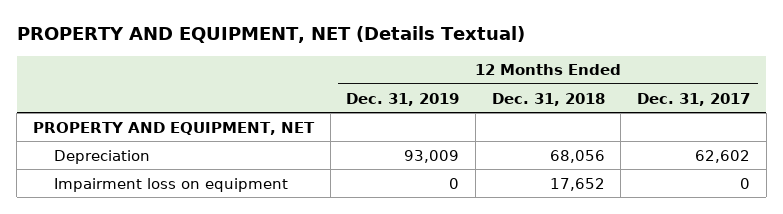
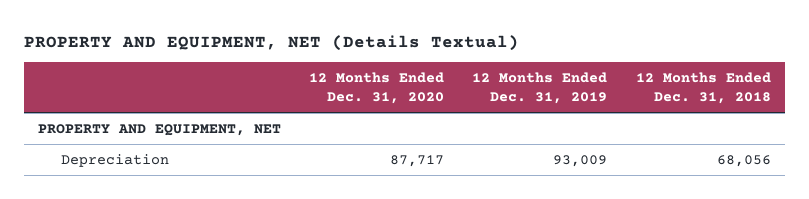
- | 12 Months Ended Dec. 31, 2019 | 12 Months Ended Dec. 31, 2018 | 12 Months Ended Dec. 31, 2017
+ | 12 Months Ended Dec. 31, 2020 | 12 Months Ended Dec. 31, 2019 | 12 Months Ended Dec. 31, 2018
- Impairment loss on equipment | 0 | 17,652 | 0

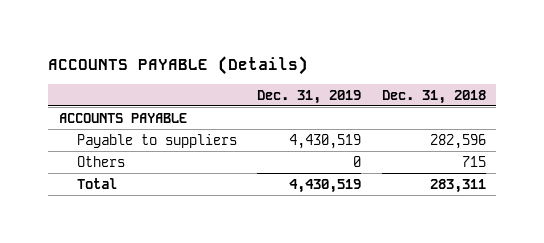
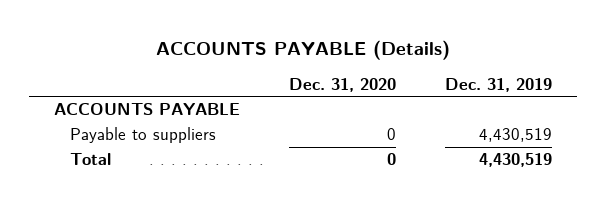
- | Dec. 31, 2019 | Dec. 31, 2018
+ | Dec. 31, 2020 | Dec. 31, 2019
- Others | 0 | 715

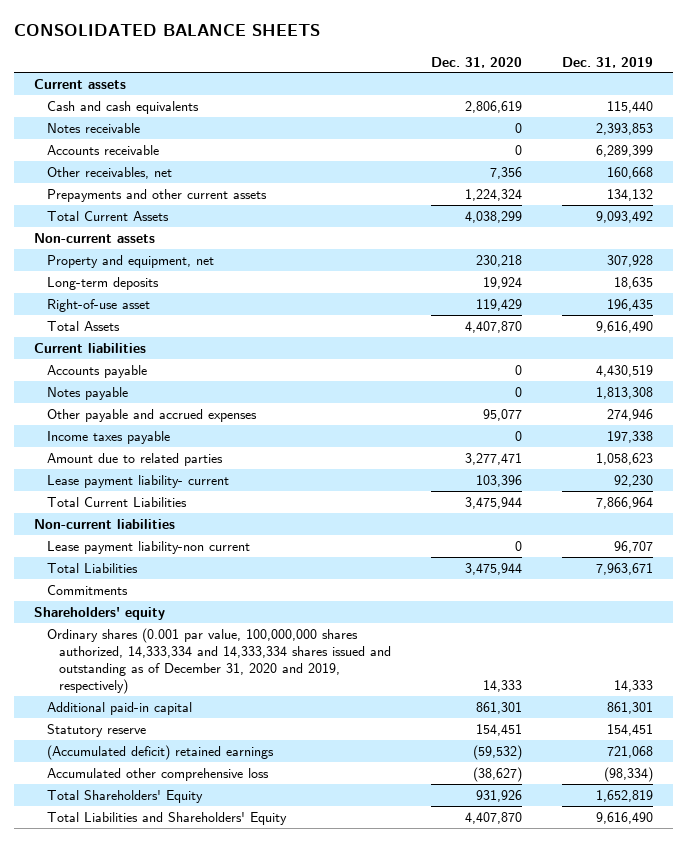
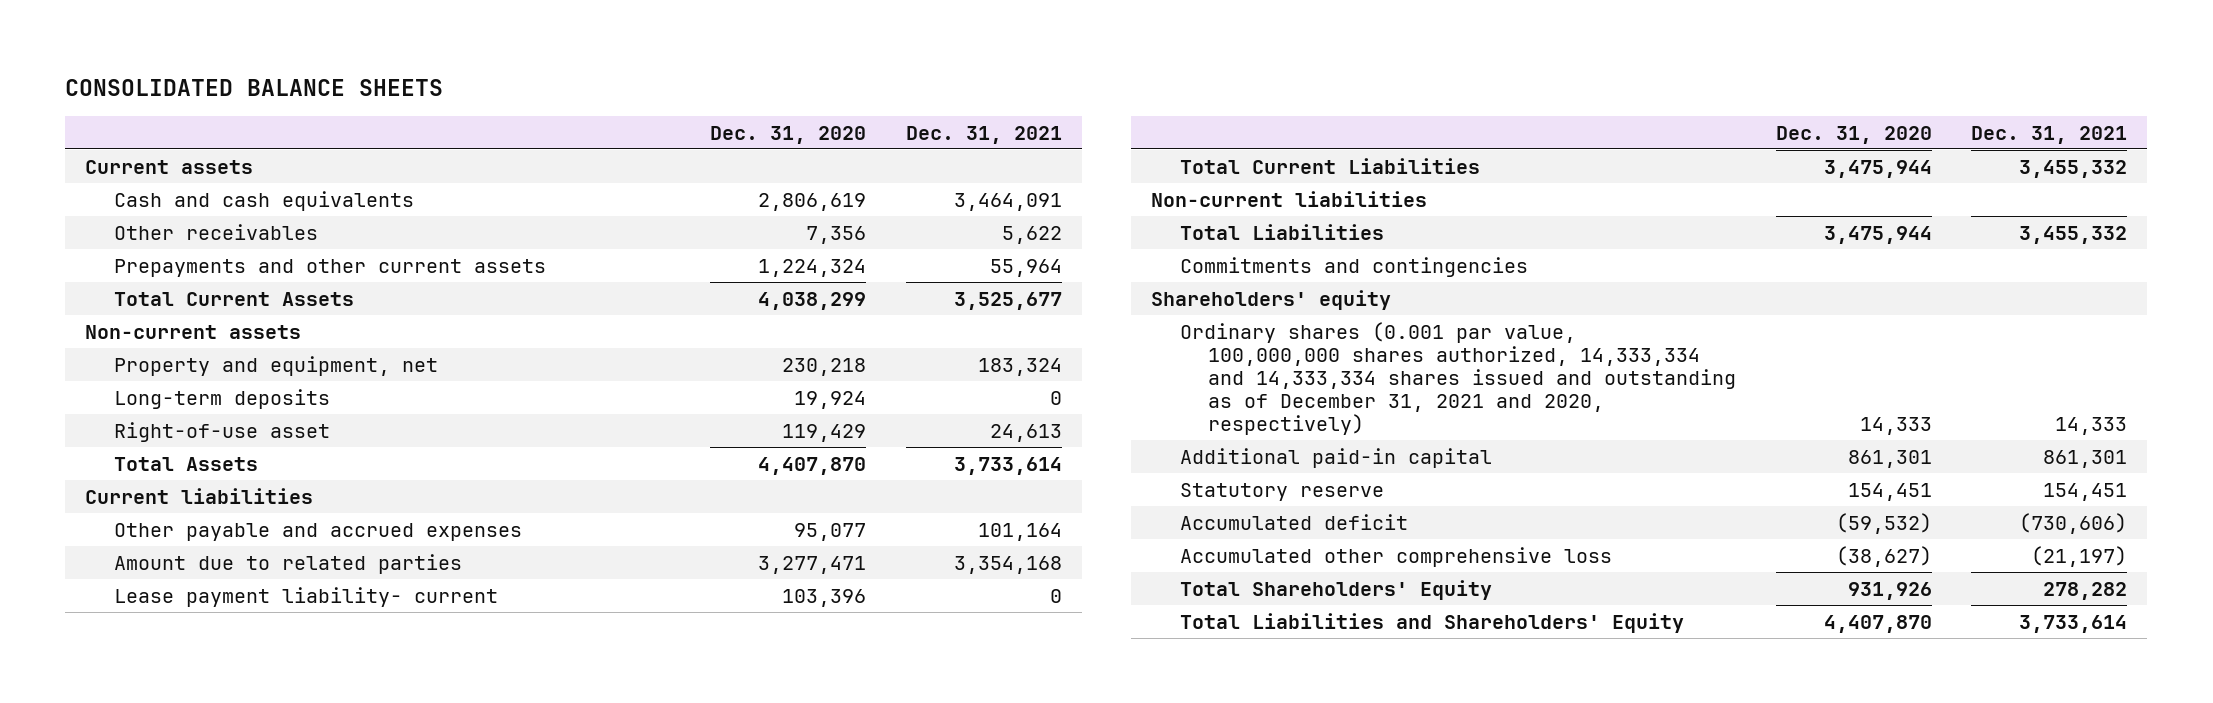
- | Dec. 31, 2020 | Dec. 31, 2019
+ | Dec. 31, 2020 | Dec. 31, 2021
- Notes receivable | 0 | 2,393,853
- Accounts receivable | 0 | 6,289,399
- Other receivables, net | 7,356 | 160,668
+ Other receivables | 7,356 | 5,622
- Accounts payable | 0 | 4,430,519
- Notes payable | 0 | 1,813,308
- Income taxes payable | 0 | 197,338
- Lease payment liability-non current | 0 | 96,707
- Commitments
+ Commitments and contingencies
- Ordinary shares (0.001 par value, 100,000,000 shares authorized, 14,333,334 and 14,333,334 shares issued and outstanding as of December 31, 2020 and 2019, respectively) | 14,333 | 14,333
+ Ordinary shares (0.001 par value, 100,000,000 shares authorized, 14,333,334 and 14,333,334 shares issued and outstanding as of December 31, 2021 and 2020, respectively) | 14,333 | 14,333
- (Accumulated deficit) retained earnings | (59,532) | 721,068
+ Accumulated deficit | (59,532) | (730,606)

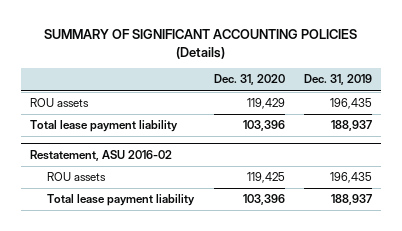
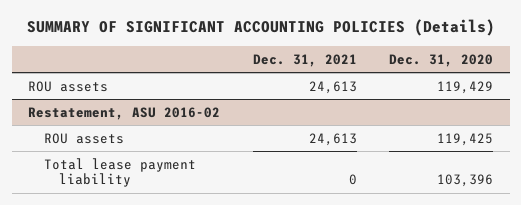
- | Dec. 31, 2020 | Dec. 31, 2019
+ | Dec. 31, 2021 | Dec. 31, 2020
- Total lease payment liability | 103,396 | 188,937

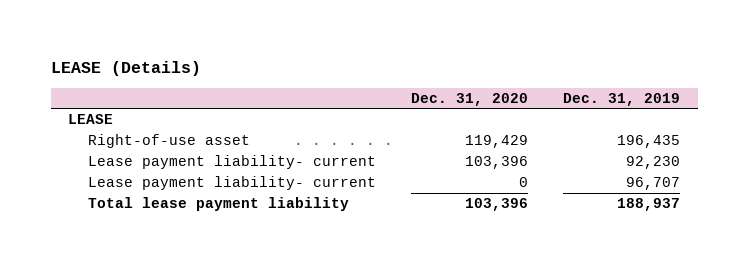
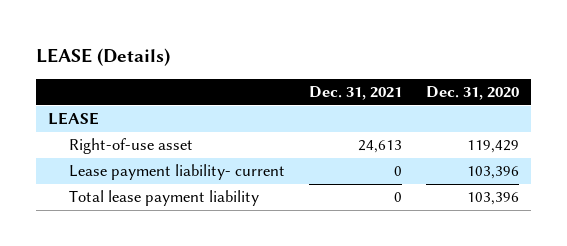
- | Dec. 31, 2020 | Dec. 31, 2019
+ | Dec. 31, 2021 | Dec. 31, 2020
- Lease payment liability- current | 0 | 96,707

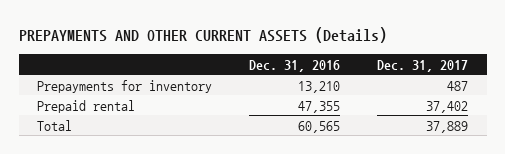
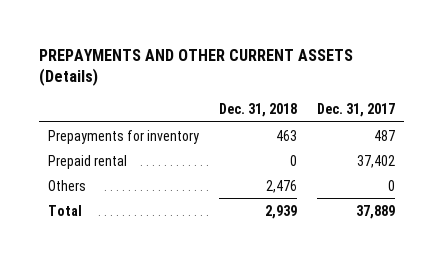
- | Dec. 31, 2016 | Dec. 31, 2017
+ | Dec. 31, 2018 | Dec. 31, 2017
+ Others | 2,476 | 0

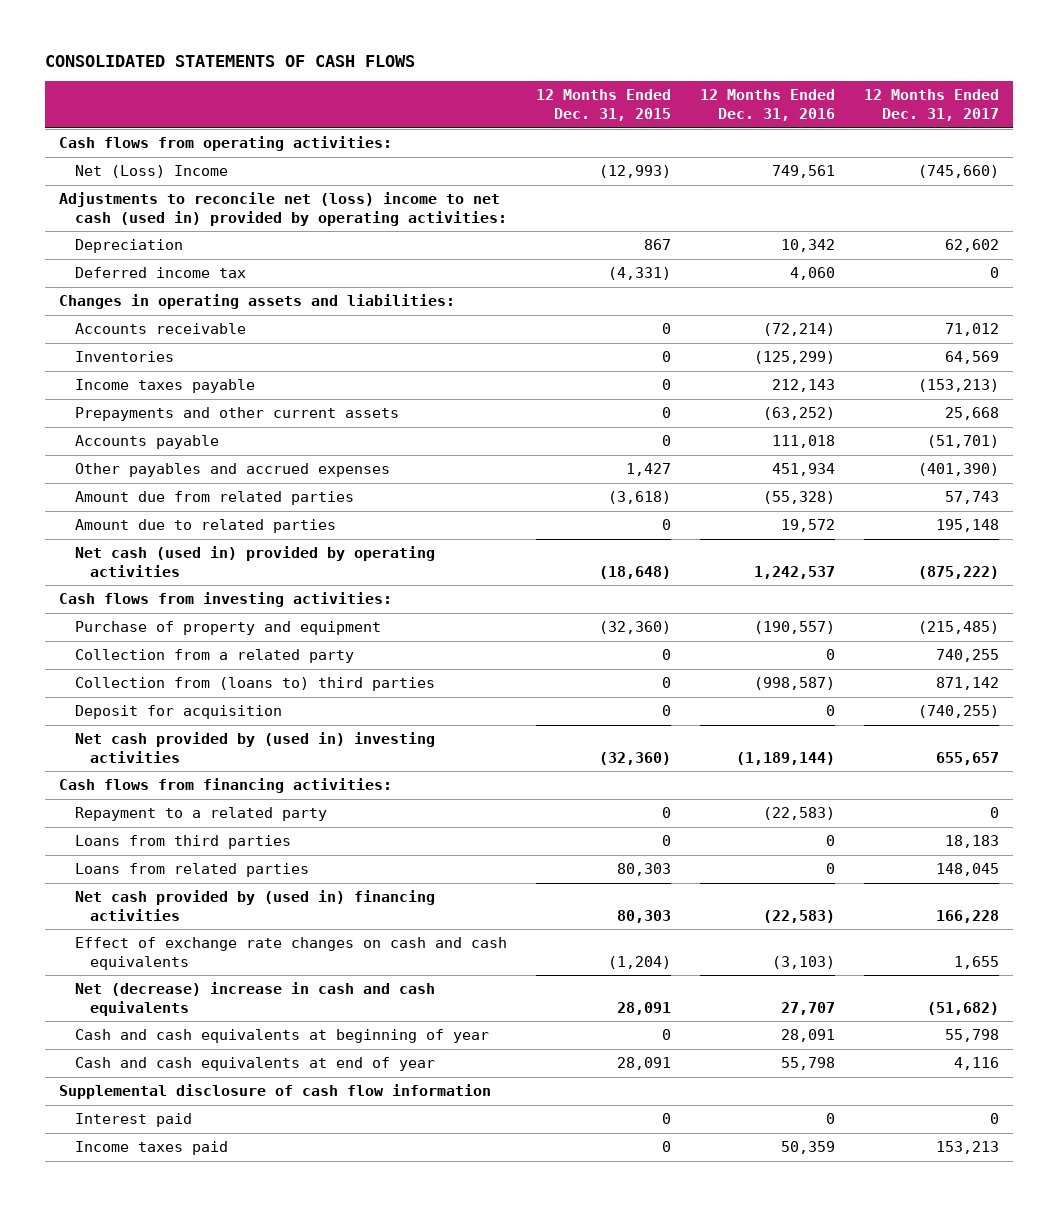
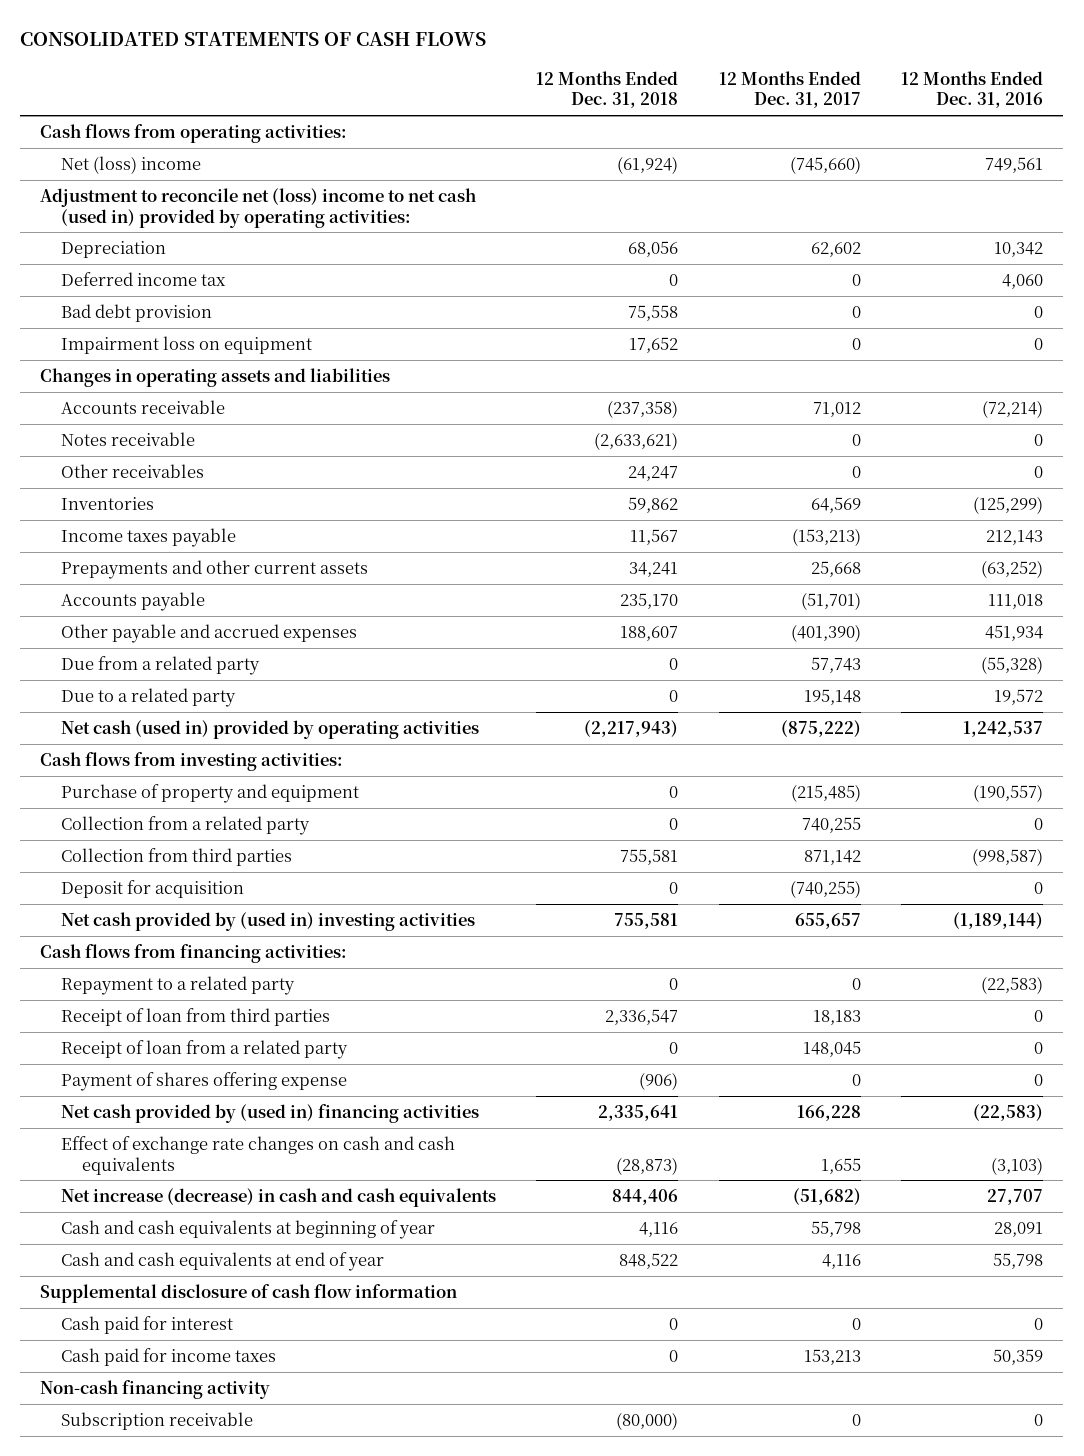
- | 12 Months Ended Dec. 31, 2015 | 12 Months Ended Dec. 31, 2016 | 12 Months Ended Dec. 31, 2017
+ | 12 Months Ended Dec. 31, 2018 | 12 Months Ended Dec. 31, 2017 | 12 Months Ended Dec. 31, 2016
- Net (Loss) Income | (12,993) | 749,561 | (745,660)
- Adjustments to reconcile net (loss) income to net cash (used in) provided by operating activities:
+ Net (loss) income | (61,924) | (745,660) | 749,561
+ Adjustment to reconcile net (loss) income to net cash (used in) provided by operating activities:
- Changes in operating assets and liabilities:
+ Bad debt provision | 75,558 | 0 | 0
+ Impairment loss on equipment | 17,652 | 0 | 0
+ Changes in operating assets and liabilities
+ Notes receivable | (2,633,621) | 0 | 0
+ Other receivables | 24,247 | 0 | 0
- Other payables and accrued expenses | 1,427 | 451,934 | (401,390)
- Amount due from related parties | (3,618) | (55,328) | 57,743
- Amount due to related parties | 0 | 19,572 | 195,148
+ Other payable and accrued expenses | 188,607 | (401,390) | 451,934
+ Due from a related party | 0 | 57,743 | (55,328)
+ Due to a related party | 0 | 195,148 | 19,572
- Collection from (loans to) third parties | 0 | (998,587) | 871,142
+ Collection from third parties | 755,581 | 871,142 | (998,587)
- Loans from third parties | 0 | 0 | 18,183
- Loans from related parties | 80,303 | 0 | 148,045
+ Receipt of loan from third parties | 2,336,547 | 18,183 | 0
+ Receipt of loan from a related party | 0 | 148,045 | 0
+ Payment of shares offering expense | (906) | 0 | 0
- Net (decrease) increase in cash and cash equivalents | 28,091 | 27,707 | (51,682)
+ Net increase (decrease) in cash and cash equivalents | 844,406 | (51,682) | 27,707
- Interest paid | 0 | 0 | 0
- Income taxes paid | 0 | 50,359 | 153,213
+ Cash paid for interest | 0 | 0 | 0
+ Cash paid for income taxes | 0 | 153,213 | 50,359
+ Non-cash financing activity
+ Subscription receivable | (80,000) | 0 | 0

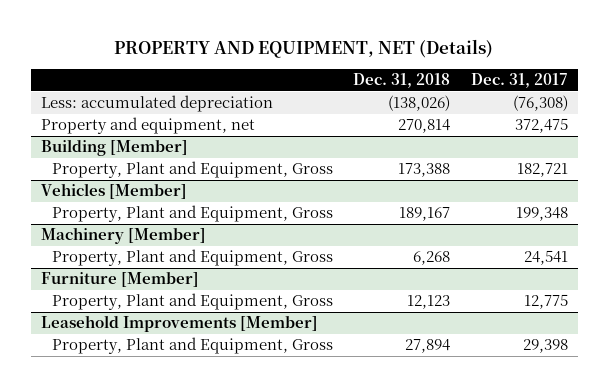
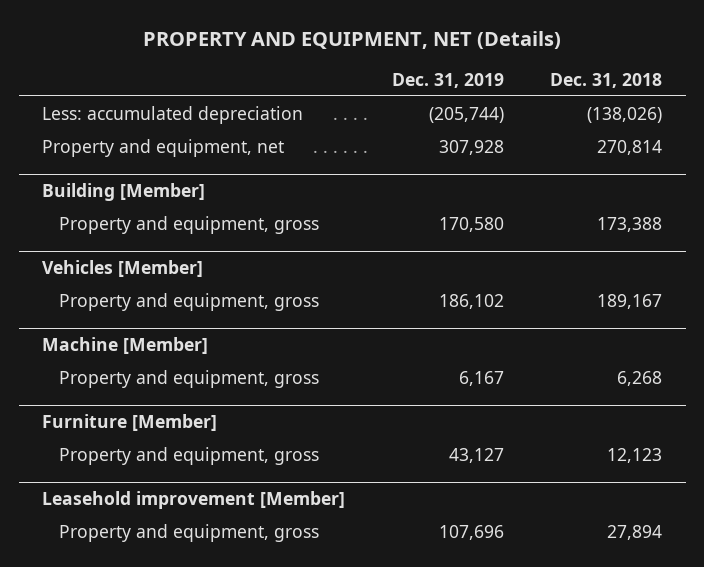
- | Dec. 31, 2018 | Dec. 31, 2017
+ | Dec. 31, 2019 | Dec. 31, 2018
@ Building [Member]
- Property, Plant and Equipment, Gross | 173,388 | 182,721
+ Property and equipment, gross | 170,580 | 173,388
@ Vehicles [Member]
- Property, Plant and Equipment, Gross | 189,167 | 199,348
- Machinery [Member]
- Property, Plant and Equipment, Gross | 6,268 | 24,541
@ Vehicles [Member]
+ Property and equipment, gross | 186,102 | 189,167
+ Machine [Member]
+ Property and equipment, gross | 6,167 | 6,268
@ Furniture [Member]
- Property, Plant and Equipment, Gross | 12,123 | 12,775
- Leasehold Improvements [Member]
- Property, Plant and Equipment, Gross | 27,894 | 29,398
@ Furniture [Member]
+ Property and equipment, gross | 43,127 | 12,123
+ Leasehold improvement [Member]
+ Property and equipment, gross | 107,696 | 27,894

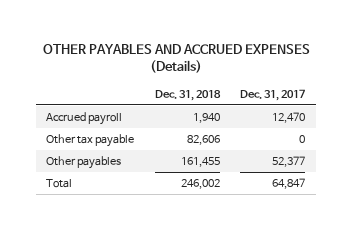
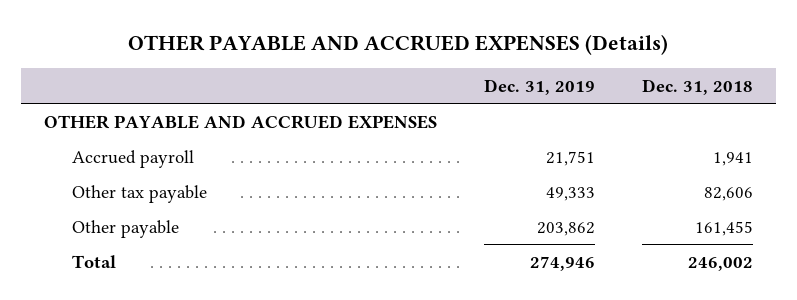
- OTHER PAYABLES AND ACCRUED EXPENSES (Details)
+ OTHER PAYABLE AND ACCRUED EXPENSES (Details)
- | Dec. 31, 2018 | Dec. 31, 2017
+ | Dec. 31, 2019 | Dec. 31, 2018
- Accrued payroll | 1,940 | 12,470
+ OTHER PAYABLE AND ACCRUED EXPENSES
+ Accrued payroll | 21,751 | 1,941
- Other payables | 161,455 | 52,377
+ Other payable | 203,862 | 161,455

